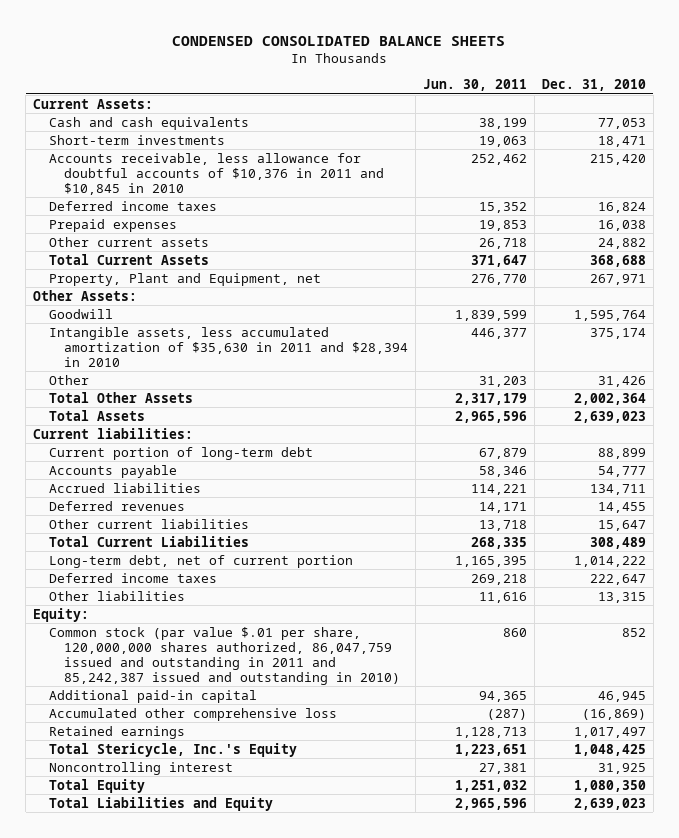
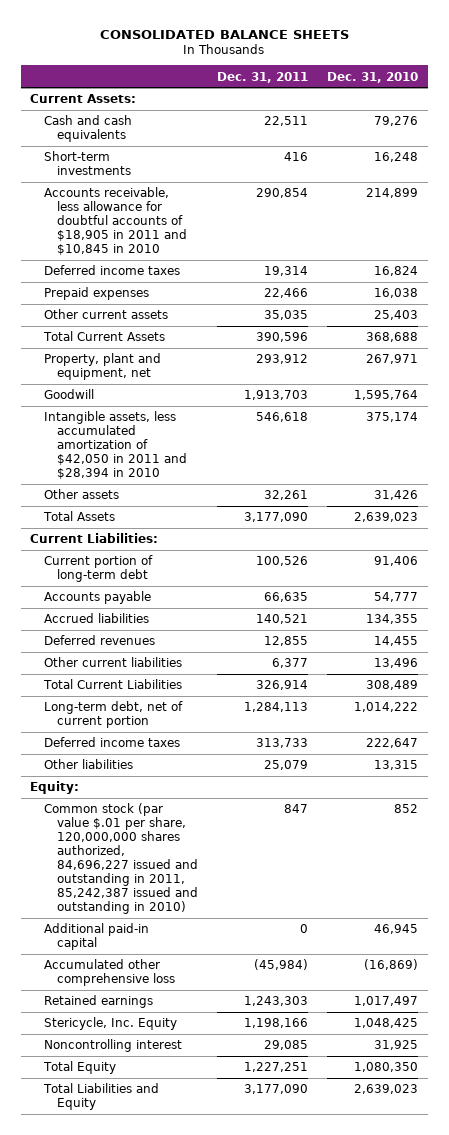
- CONDENSED CONSOLIDATED BALANCE SHEETS
+ CONSOLIDATED BALANCE SHEETS
- | Jun. 30, 2011 | Dec. 31, 2010
+ | Dec. 31, 2011 | Dec. 31, 2010
- Cash and cash equivalents | 38,199 | 77,053
- Short-term investments | 19,063 | 18,471
- Accounts receivable, less allowance for doubtful accounts of $10,376 in 2011 and $10,845 in 2010 | 252,462 | 215,420
+ Cash and cash equivalents | 22,511 | 79,276
+ Short-term investments | 416 | 16,248
+ Accounts receivable, less allowance for doubtful accounts of $18,905 in 2011 and $10,845 in 2010 | 290,854 | 214,899
- Other current assets | 26,718 | 24,882
+ Other current assets | 35,035 | 25,403
- Property, Plant and Equipment, net | 276,770 | 267,971
- Other Assets:
+ Property, plant and equipment, net | 293,912 | 267,971
- Intangible assets, less accumulated amortization of $35,630 in 2011 and $28,394 in 2010 | 446,377 | 375,174
- Other | 31,203 | 31,426
- Total Other Assets | 2,317,179 | 2,002,364
+ Intangible assets, less accumulated amortization of $42,050 in 2011 and $28,394 in 2010 | 546,618 | 375,174
+ Other assets | 32,261 | 31,426
- Current liabilities:
- Current portion of long-term debt | 67,879 | 88,899
+ Current Liabilities:
+ Current portion of long-term debt | 100,526 | 91,406
- Accrued liabilities | 114,221 | 134,711
+ Accrued liabilities | 140,521 | 134,355
- Other current liabilities | 13,718 | 15,647
+ Other current liabilities | 6,377 | 13,496
- Common stock (par value $.01 per share, 120,000,000 shares authorized, 86,047,759 issued and outstanding in 2011 and 85,242,387 issued and outstanding in 2010) | 860 | 852
+ Common stock (par value $.01 per share, 120,000,000 shares authorized, 84,696,227 issued and outstanding in 2011, 85,242,387 issued and outstanding in 2010) | 847 | 852
- Total Stericycle, Inc.'s Equity | 1,223,651 | 1,048,425
+ Stericycle, Inc. Equity | 1,198,166 | 1,048,425

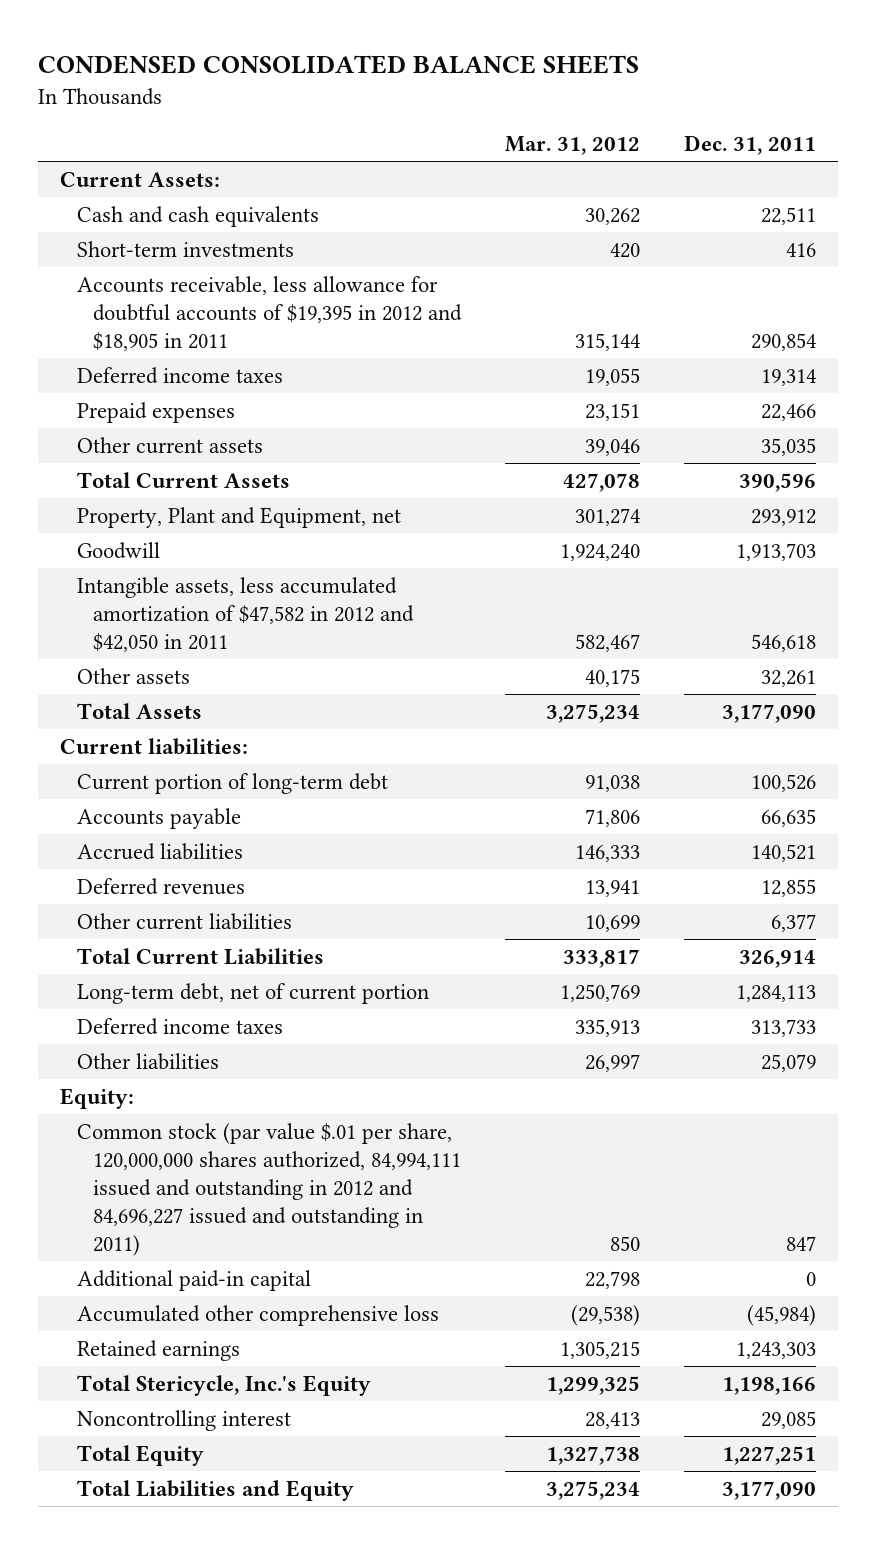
- CONSOLIDATED BALANCE SHEETS
+ CONDENSED CONSOLIDATED BALANCE SHEETS
- | Dec. 31, 2011 | Dec. 31, 2010
+ | Mar. 31, 2012 | Dec. 31, 2011
- Accounts receivable, less allowance for doubtful accounts of $18,905 in 2011 and $10,845 in 2010 | 290,854 | 214,899
+ Accounts receivable, less allowance for doubtful accounts of $19,395 in 2012 and $18,905 in 2011 | 315,144 | 290,854
- Property, plant and equipment, net | 293,912 | 267,971
+ Property, Plant and Equipment, net | 301,274 | 293,912
- Intangible assets, less accumulated amortization of $42,050 in 2011 and $28,394 in 2010 | 546,618 | 375,174
+ Intangible assets, less accumulated amortization of $47,582 in 2012 and $42,050 in 2011 | 582,467 | 546,618
- Current Liabilities:
+ Current liabilities:
- Common stock (par value $.01 per share, 120,000,000 shares authorized, 84,696,227 issued and outstanding in 2011, 85,242,387 issued and outstanding in 2010) | 847 | 852
+ Common stock (par value $.01 per share, 120,000,000 shares authorized, 84,994,111 issued and outstanding in 2012 and 84,696,227 issued and outstanding in 2011) | 850 | 847
- Stericycle, Inc. Equity | 1,198,166 | 1,048,425
+ Total Stericycle, Inc.'s Equity | 1,299,325 | 1,198,166

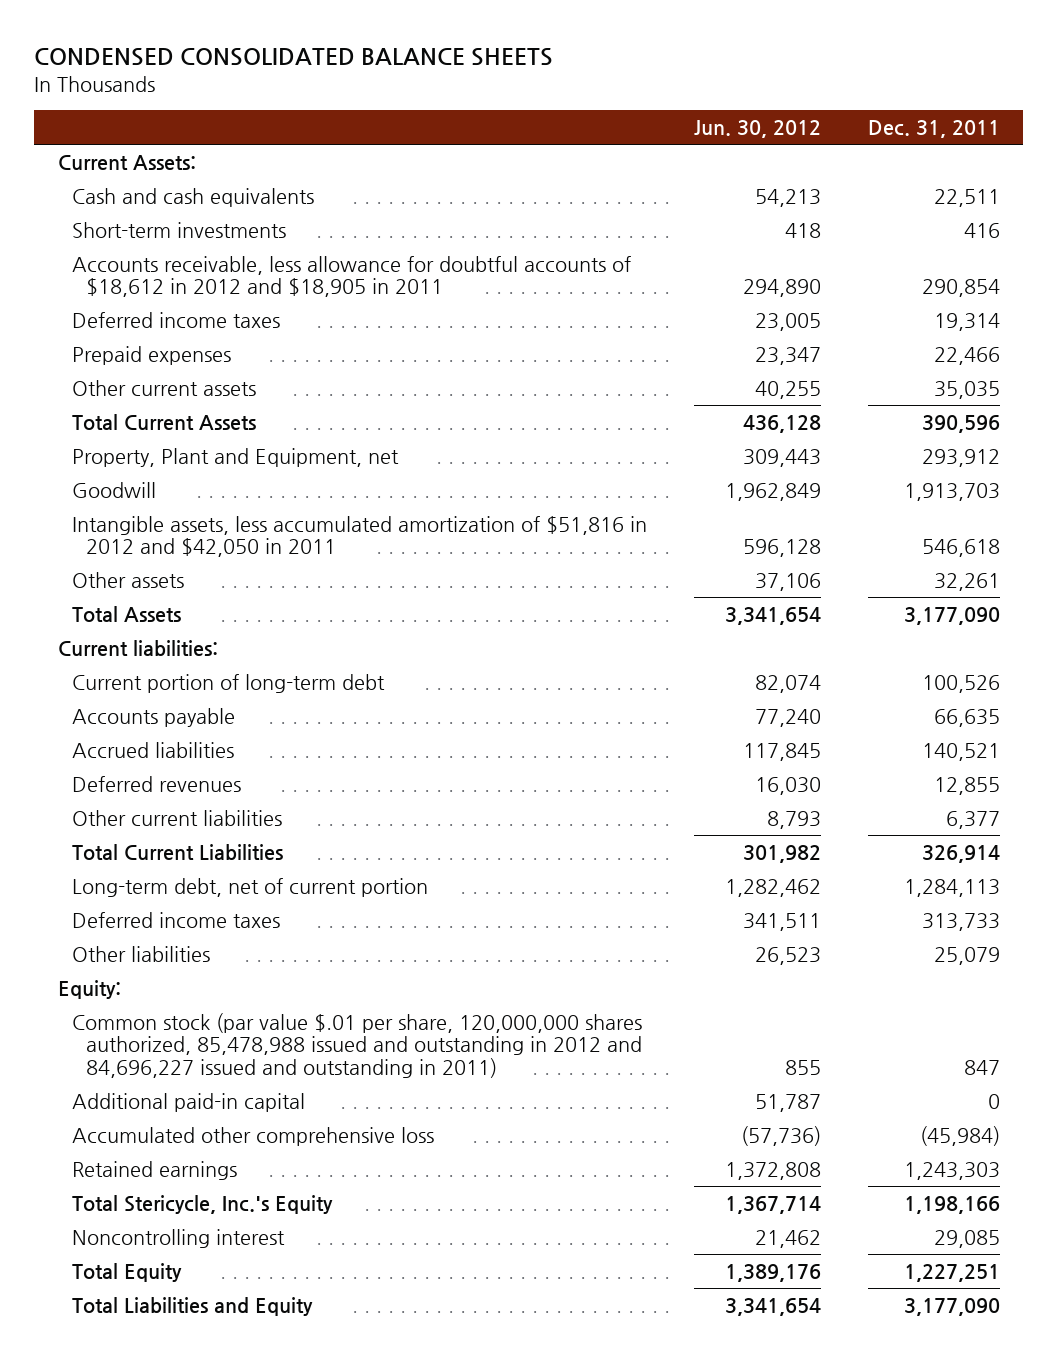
- | Mar. 31, 2012 | Dec. 31, 2011
+ | Jun. 30, 2012 | Dec. 31, 2011
- Accounts receivable, less allowance for doubtful accounts of $19,395 in 2012 and $18,905 in 2011 | 315,144 | 290,854
+ Accounts receivable, less allowance for doubtful accounts of $18,612 in 2012 and $18,905 in 2011 | 294,890 | 290,854
- Intangible assets, less accumulated amortization of $47,582 in 2012 and $42,050 in 2011 | 582,467 | 546,618
+ Intangible assets, less accumulated amortization of $51,816 in 2012 and $42,050 in 2011 | 596,128 | 546,618
- Common stock (par value $.01 per share, 120,000,000 shares authorized, 84,994,111 issued and outstanding in 2012 and 84,696,227 issued and outstanding in 2011) | 850 | 847
+ Common stock (par value $.01 per share, 120,000,000 shares authorized, 85,478,988 issued and outstanding in 2012 and 84,696,227 issued and outstanding in 2011) | 855 | 847

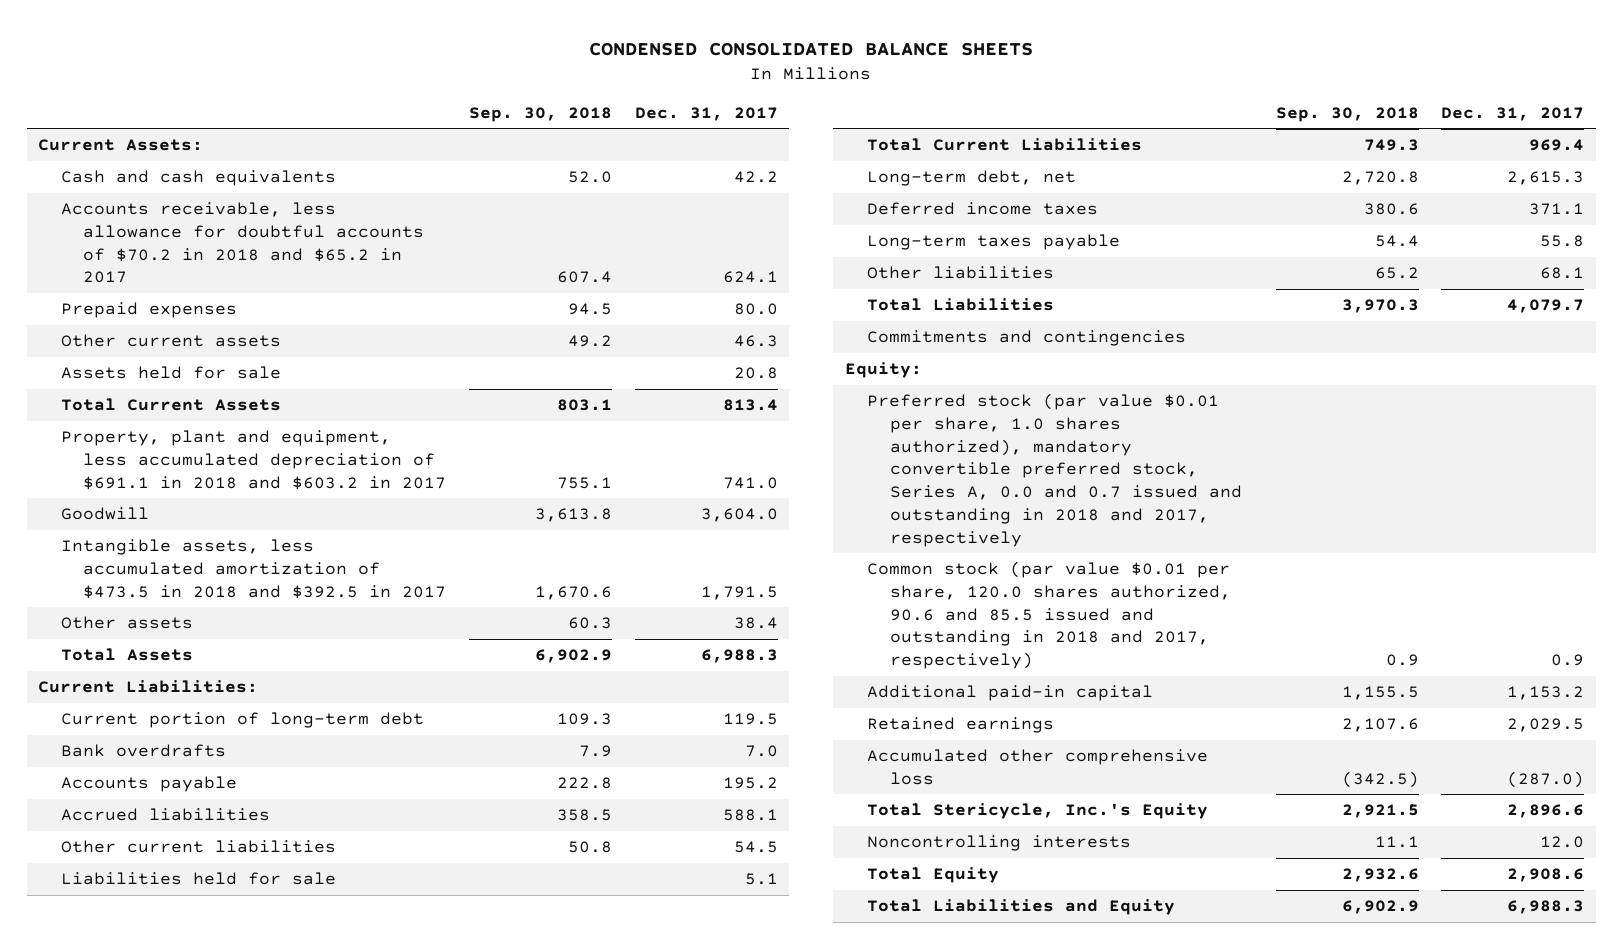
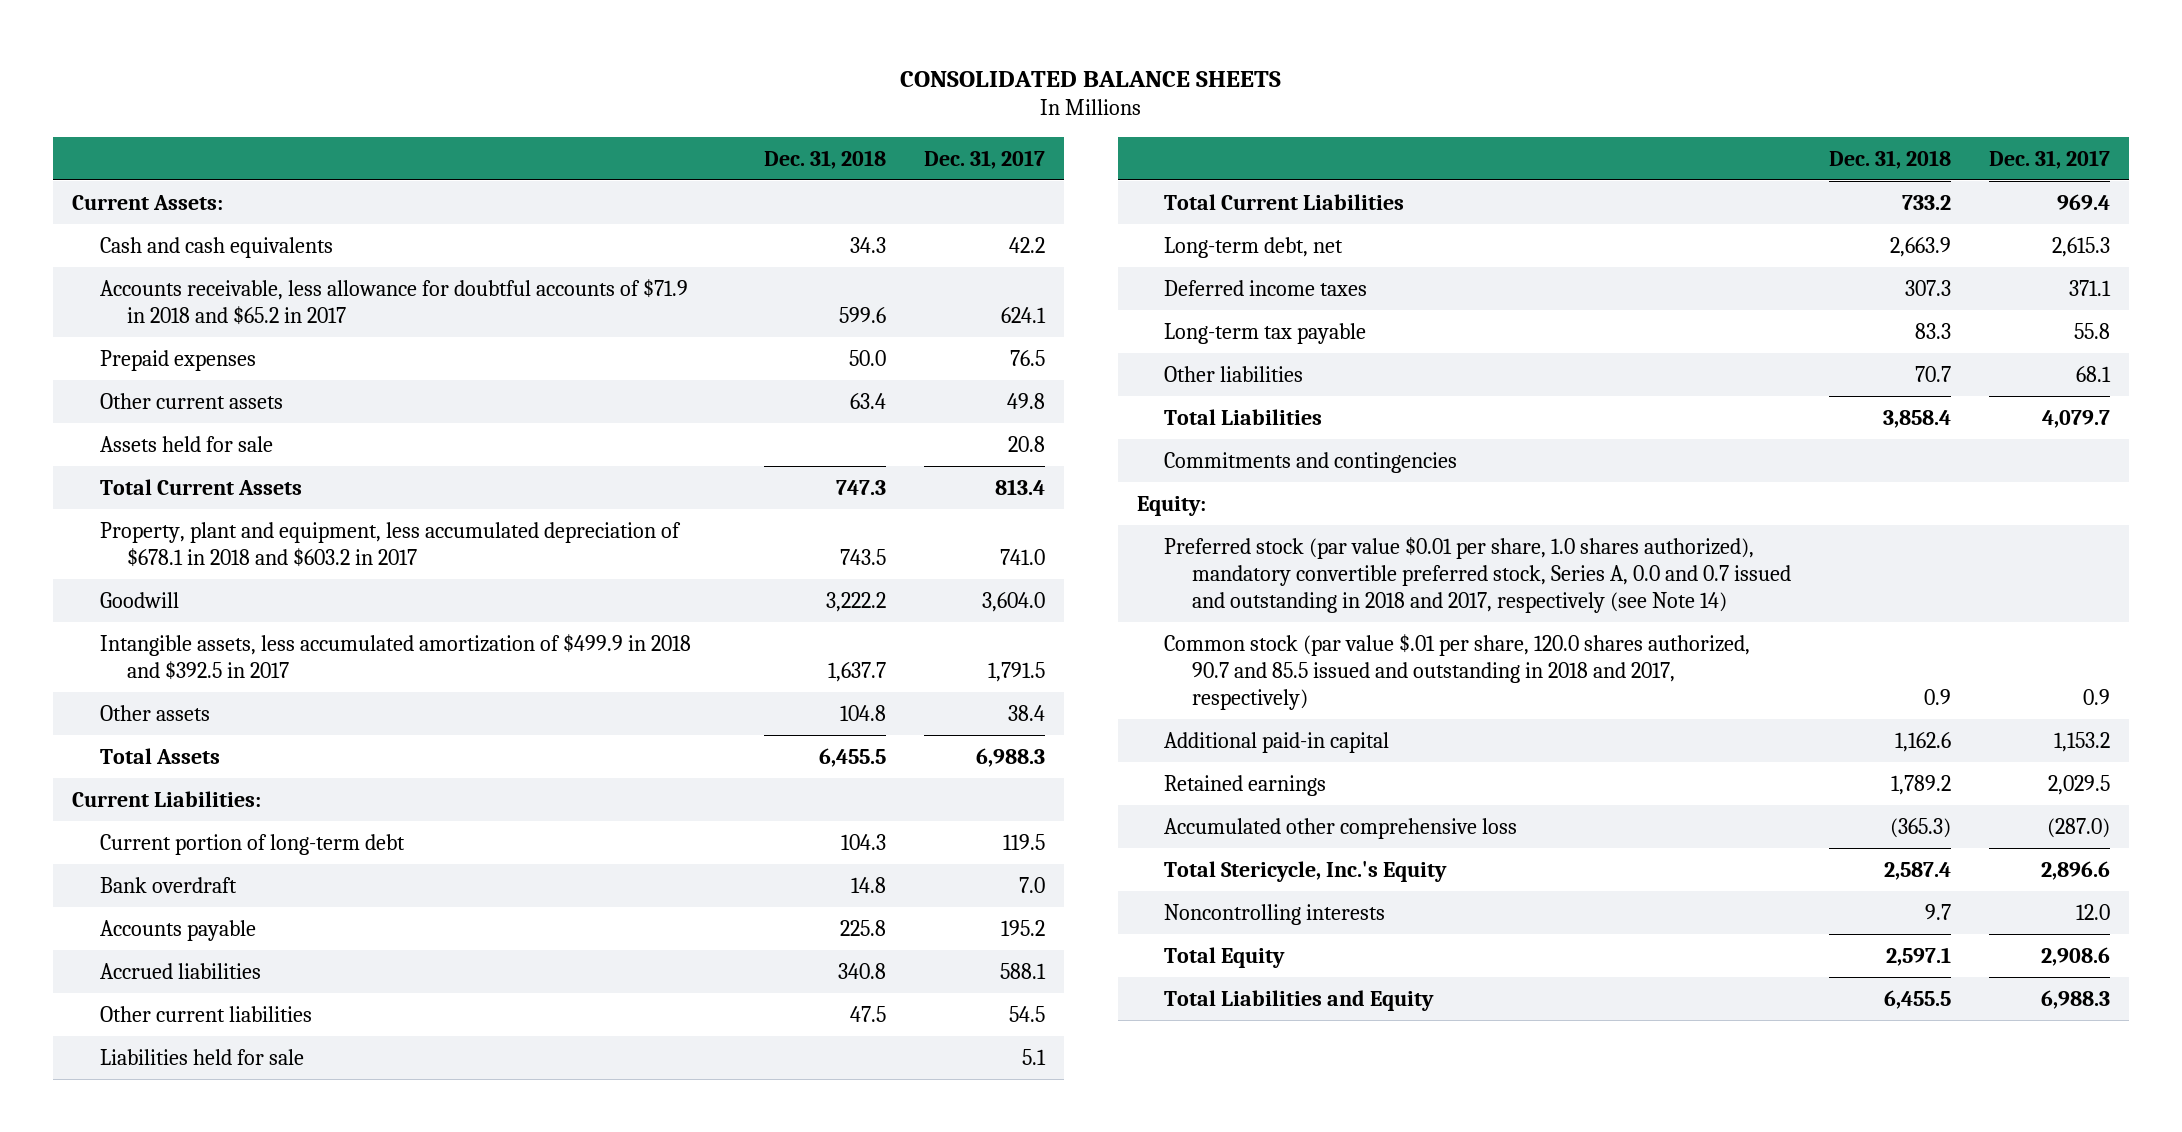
- CONDENSED CONSOLIDATED BALANCE SHEETS
+ CONSOLIDATED BALANCE SHEETS
- | Sep. 30, 2018 | Dec. 31, 2017
+ | Dec. 31, 2018 | Dec. 31, 2017
- Accounts receivable, less allowance for doubtful accounts of $70.2 in 2018 and $65.2 in 2017 | 607.4 | 624.1
- Prepaid expenses | 94.5 | 80.0
- Other current assets | 49.2 | 46.3
+ Accounts receivable, less allowance for doubtful accounts of $71.9 in 2018 and $65.2 in 2017 | 599.6 | 624.1
+ Prepaid expenses | 50.0 | 76.5
+ Other current assets | 63.4 | 49.8
- Property, plant and equipment, less accumulated depreciation of $691.1 in 2018 and $603.2 in 2017 | 755.1 | 741.0
+ Property, plant and equipment, less accumulated depreciation of $678.1 in 2018 and $603.2 in 2017 | 743.5 | 741.0
- Intangible assets, less accumulated amortization of $473.5 in 2018 and $392.5 in 2017 | 1,670.6 | 1,791.5
+ Intangible assets, less accumulated amortization of $499.9 in 2018 and $392.5 in 2017 | 1,637.7 | 1,791.5
- Bank overdrafts | 7.9 | 7.0
+ Bank overdraft | 14.8 | 7.0
- Long-term taxes payable | 54.4 | 55.8
+ Long-term tax payable | 83.3 | 55.8
- Preferred stock (par value $0.01 per share, 1.0 shares authorized), mandatory convertible preferred stock, Series A, 0.0 and 0.7 issued and outstanding in 2018 and 2017, respectively
- Common stock (par value $0.01 per share, 120.0 shares authorized, 90.6 and 85.5 issued and outstanding in 2018 and 2017, respectively) | 0.9 | 0.9
+ Preferred stock (par value $0.01 per share, 1.0 shares authorized), mandatory convertible preferred stock, Series A, 0.0 and 0.7 issued and outstanding in 2018 and 2017, respectively (see Note 14)
+ Common stock (par value $.01 per share, 120.0 shares authorized, 90.7 and 85.5 issued and outstanding in 2018 and 2017, respectively) | 0.9 | 0.9

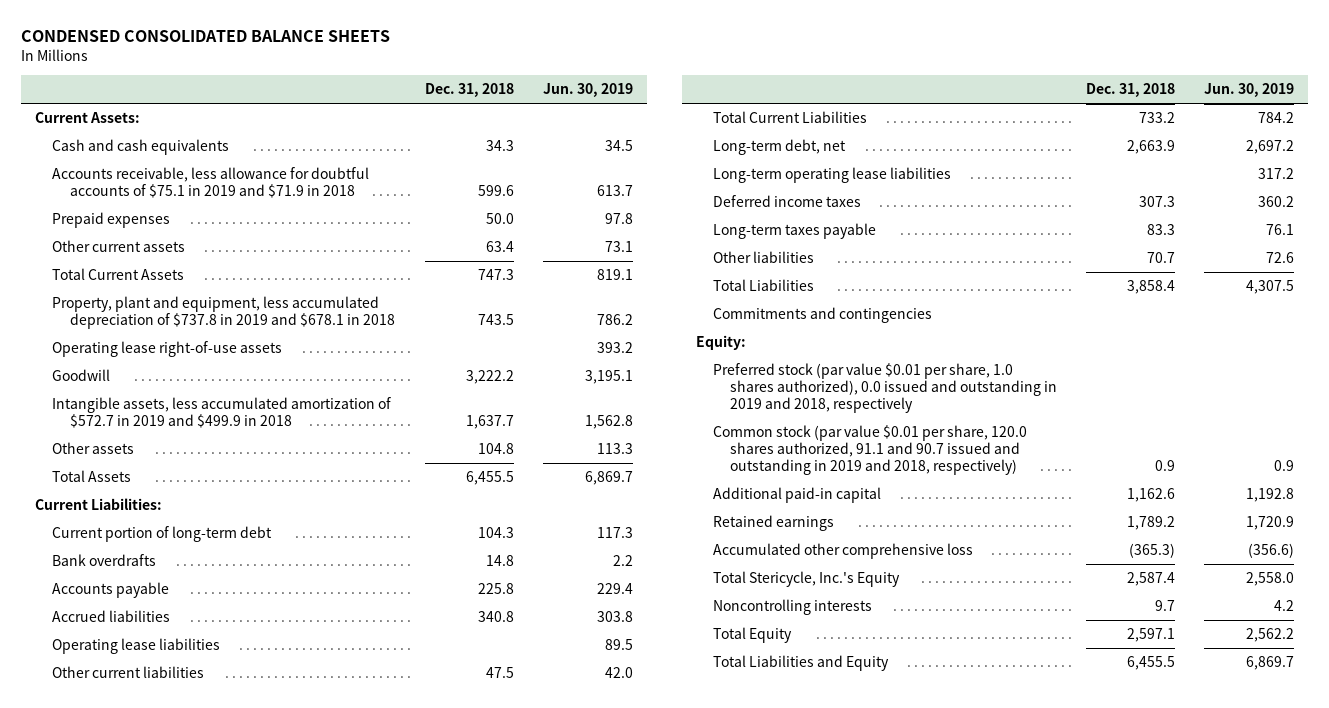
- CONSOLIDATED BALANCE SHEETS
+ CONDENSED CONSOLIDATED BALANCE SHEETS
- | Dec. 31, 2018 | Dec. 31, 2017
+ | Dec. 31, 2018 | Jun. 30, 2019
- Accounts receivable, less allowance for doubtful accounts of $71.9 in 2018 and $65.2 in 2017 | 599.6 | 624.1
+ Accounts receivable, less allowance for doubtful accounts of $75.1 in 2019 and $71.9 in 2018 | 599.6 | 613.7
- Assets held for sale | | 20.8
- Property, plant and equipment, less accumulated depreciation of $678.1 in 2018 and $603.2 in 2017 | 743.5 | 741.0
+ Property, plant and equipment, less accumulated depreciation of $737.8 in 2019 and $678.1 in 2018 | 743.5 | 786.2
+ Operating lease right-of-use assets | | 393.2
- Intangible assets, less accumulated amortization of $499.9 in 2018 and $392.5 in 2017 | 1,637.7 | 1,791.5
+ Intangible assets, less accumulated amortization of $572.7 in 2019 and $499.9 in 2018 | 1,637.7 | 1,562.8
- Bank overdraft | 14.8 | 7.0
+ Bank overdrafts | 14.8 | 2.2
+ Operating lease liabilities | | 89.5
- Liabilities held for sale | | 5.1
+ Long-term operating lease liabilities | | 317.2
- Long-term tax payable | 83.3 | 55.8
+ Long-term taxes payable | 83.3 | 76.1
- Preferred stock (par value $0.01 per share, 1.0 shares authorized), mandatory convertible preferred stock, Series A, 0.0 and 0.7 issued and outstanding in 2018 and 2017, respectively (see Note 14)
- Common stock (par value $.01 per share, 120.0 shares authorized, 90.7 and 85.5 issued and outstanding in 2018 and 2017, respectively) | 0.9 | 0.9
+ Preferred stock (par value $0.01 per share, 1.0 shares authorized), 0.0 issued and outstanding in 2019 and 2018, respectively
+ Common stock (par value $0.01 per share, 120.0 shares authorized, 91.1 and 90.7 issued and outstanding in 2019 and 2018, respectively) | 0.9 | 0.9

